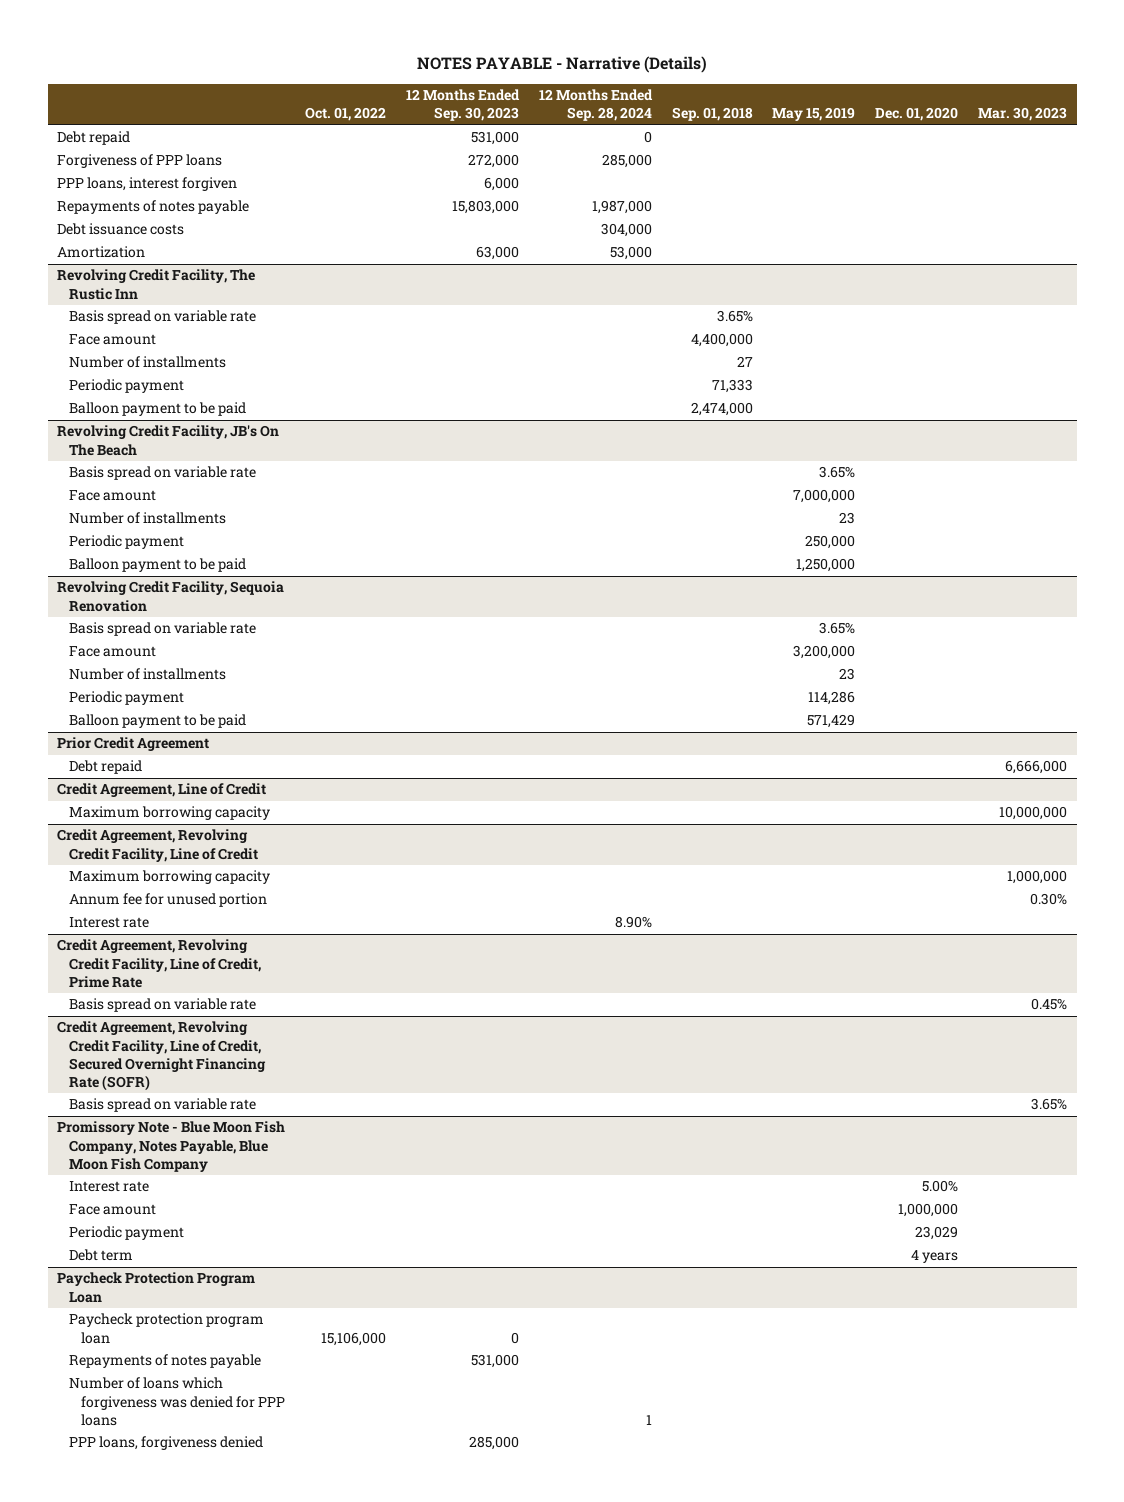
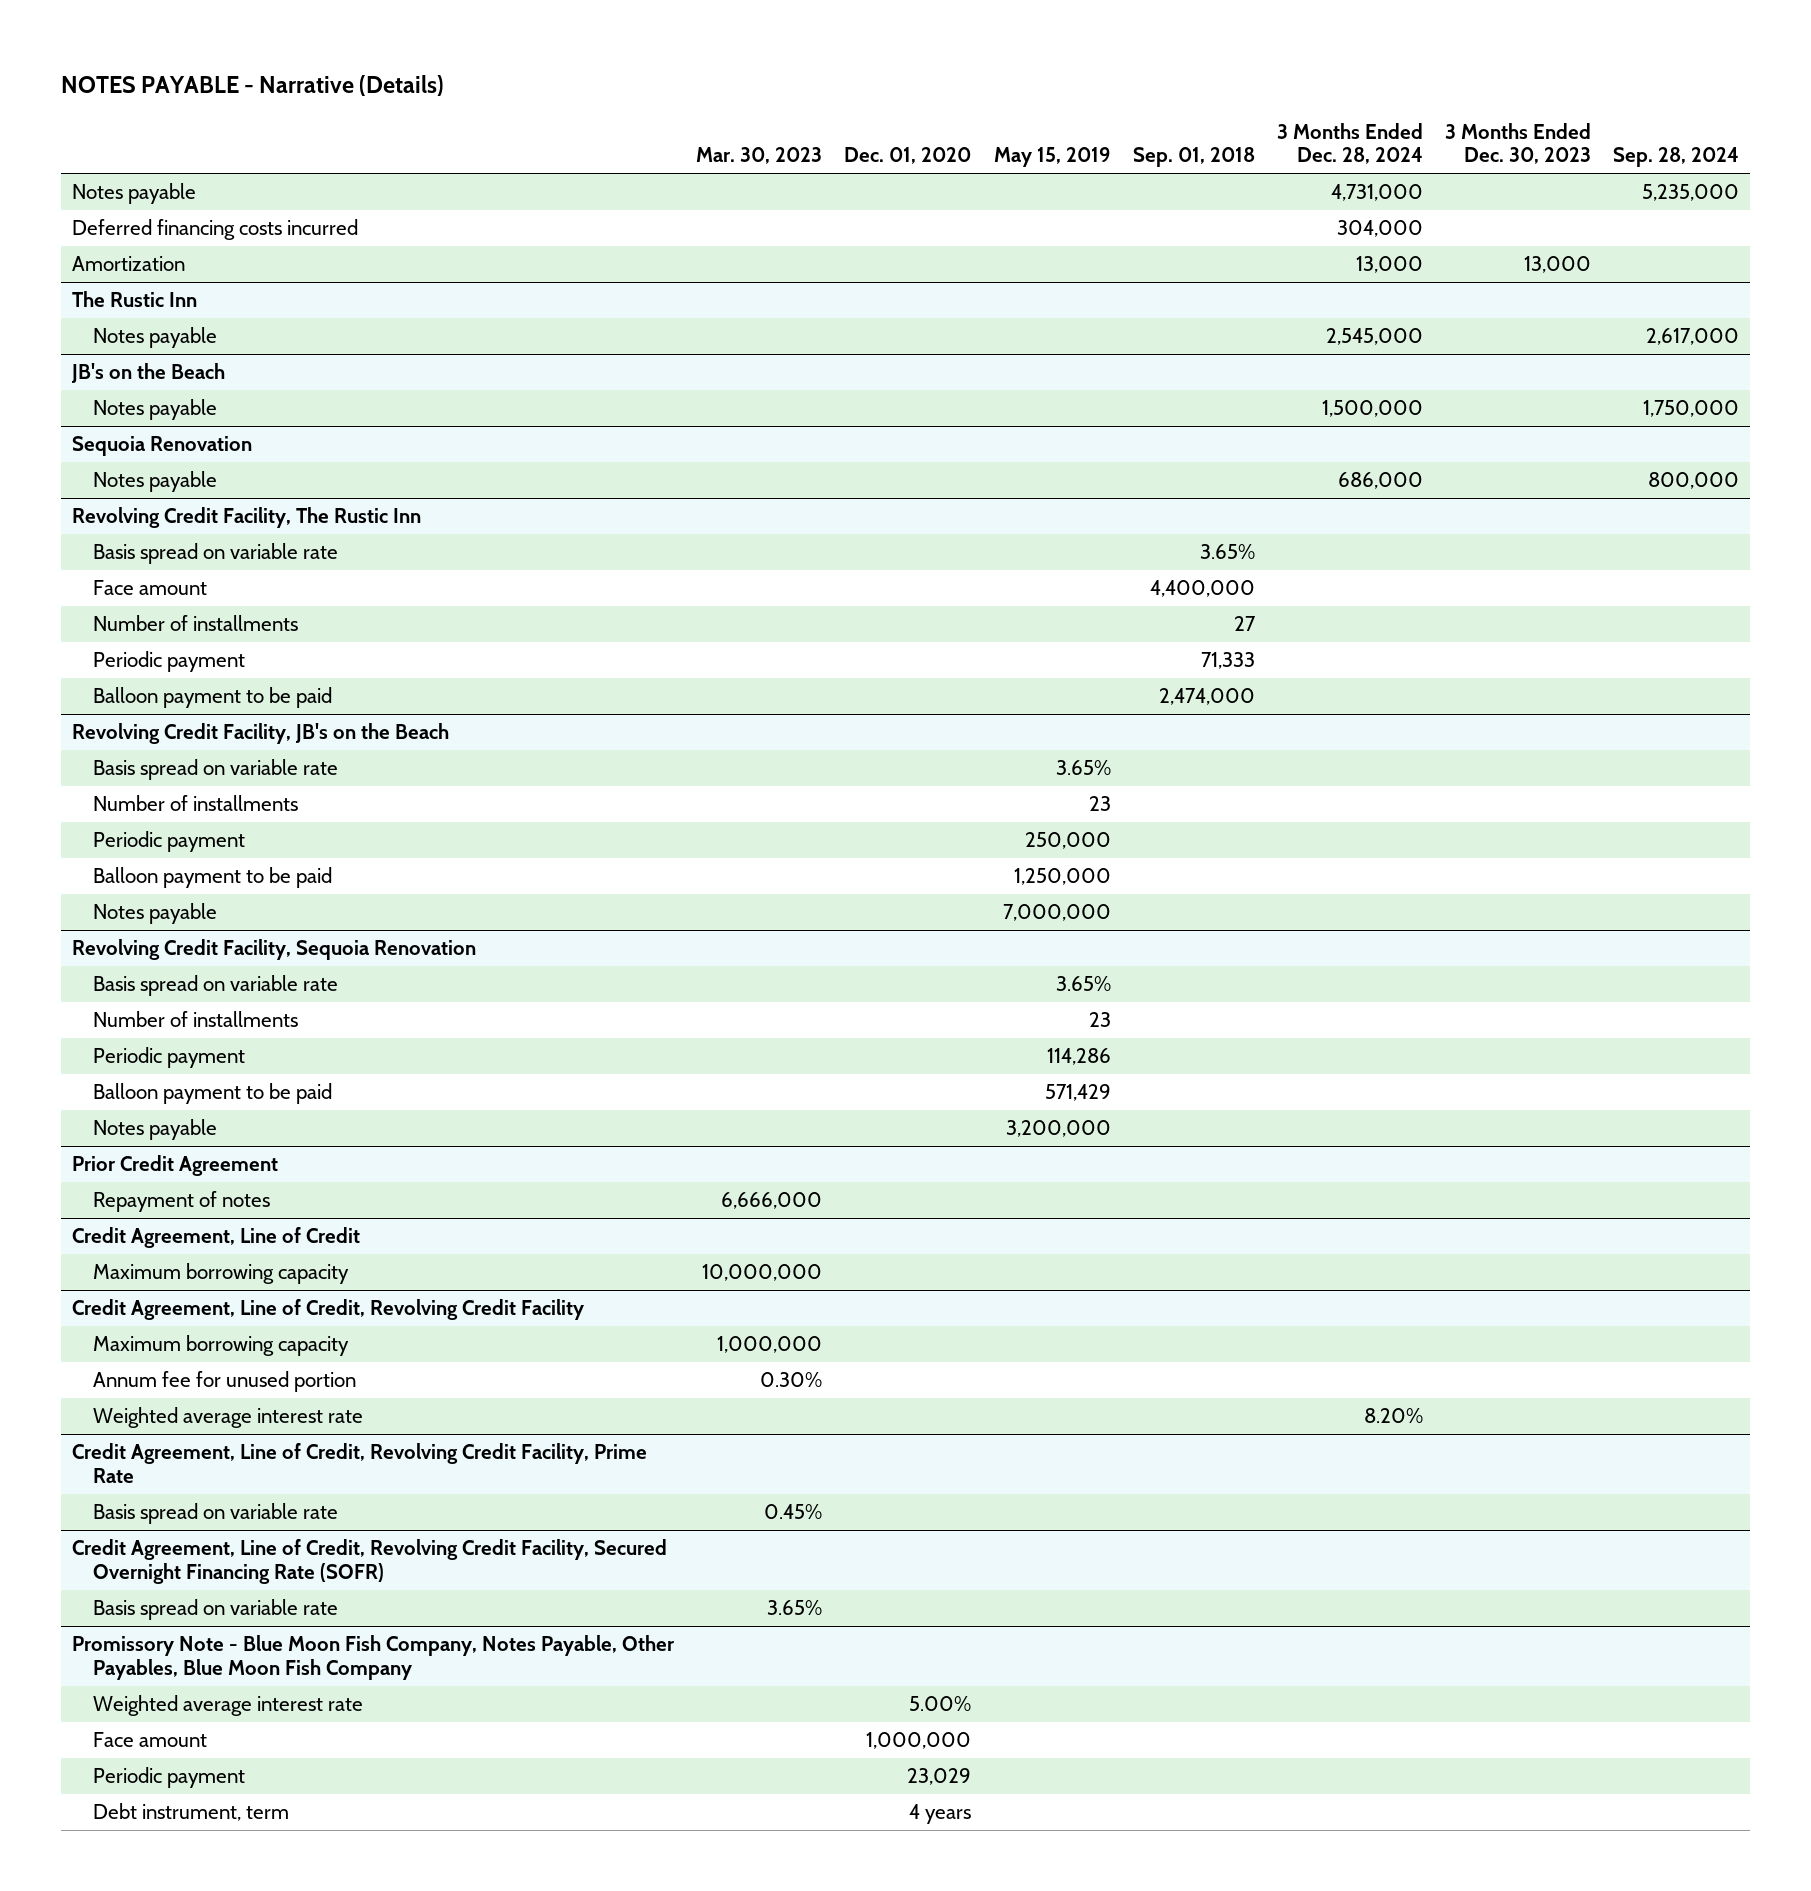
- | Oct. 01, 2022 | 12 Months Ended Sep. 30, 2023 | 12 Months Ended Sep. 28, 2024 | Sep. 01, 2018 | May 15, 2019 | Dec. 01, 2020 | Mar. 30, 2023
+ | Mar. 30, 2023 | Dec. 01, 2020 | May 15, 2019 | Sep. 01, 2018 | 3 Months Ended Dec. 28, 2024 | 3 Months Ended Dec. 30, 2023 | Sep. 28, 2024
- Debt repaid | | 531,000 | 0 | | | |
- Forgiveness of PPP loans | | 272,000 | 285,000 | | | |
- PPP loans, interest forgiven | | 6,000 | | | | |
- Repayments of notes payable | | 15,803,000 | 1,987,000 | | | |
- Debt issuance costs | | | 304,000 | | | |
+ Notes payable | | | | | 4,731,000 | | 5,235,000
+ Deferred financing costs incurred | | | | | 304,000 | |
+ The Rustic Inn
+ Notes payable | | | | | 2,545,000 | | 2,617,000
+ JB's on the Beach
+ Notes payable | | | | | 1,500,000 | | 1,750,000
+ Sequoia Renovation
+ Notes payable | | | | | 686,000 | | 800,000
- Revolving Credit Facility, JB's On The Beach
+ Revolving Credit Facility, JB's on the Beach
- Face amount | | | | | 7,000,000 | |
+ Notes payable | | | 7,000,000 | | | |
@ Revolving Credit Facility, Sequoia Renovation
- Face amount | | | | | 3,200,000 | |
+ Notes payable | | | 3,200,000 | | | |
@ Prior Credit Agreement
- Debt repaid | | | | | | | 6,666,000
+ Repayment of notes | 6,666,000 | | | | | |
- Credit Agreement, Revolving Credit Facility, Line of Credit
+ Credit Agreement, Line of Credit, Revolving Credit Facility
- Interest rate | | | 8.90% | | | |
- Credit Agreement, Revolving Credit Facility, Line of Credit, Prime Rate
+ Weighted average interest rate | | | | | 8.20% | |
+ Credit Agreement, Line of Credit, Revolving Credit Facility, Prime Rate
- Credit Agreement, Revolving Credit Facility, Line of Credit, Secured Overnight Financing Rate (SOFR)
+ Credit Agreement, Line of Credit, Revolving Credit Facility, Secured Overnight Financing Rate (SOFR)
- Promissory Note - Blue Moon Fish Company, Notes Payable, Blue Moon Fish Company
- Interest rate | | | | | | 5.00% |
+ Promissory Note - Blue Moon Fish Company, Notes Payable, Other Payables, Blue Moon Fish Company
+ Weighted average interest rate | | 5.00% | | | | |
- Debt term | | | | | | 4 years |
- Paycheck Protection Program Loan
- Paycheck protection program loan | 15,106,000 | 0 | | | | |
- Repayments of notes payable | | 531,000 | | | | |
- Number of loans which forgiveness was denied for PPP loans | | | 1 | | | |
- PPP loans, forgiveness denied | | 285,000 | | | | |
+ Debt instrument, term | | 4 years | | | | |

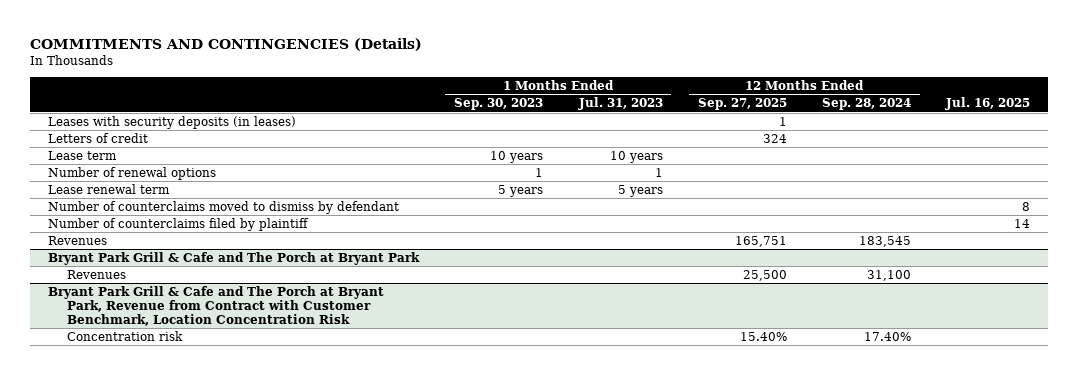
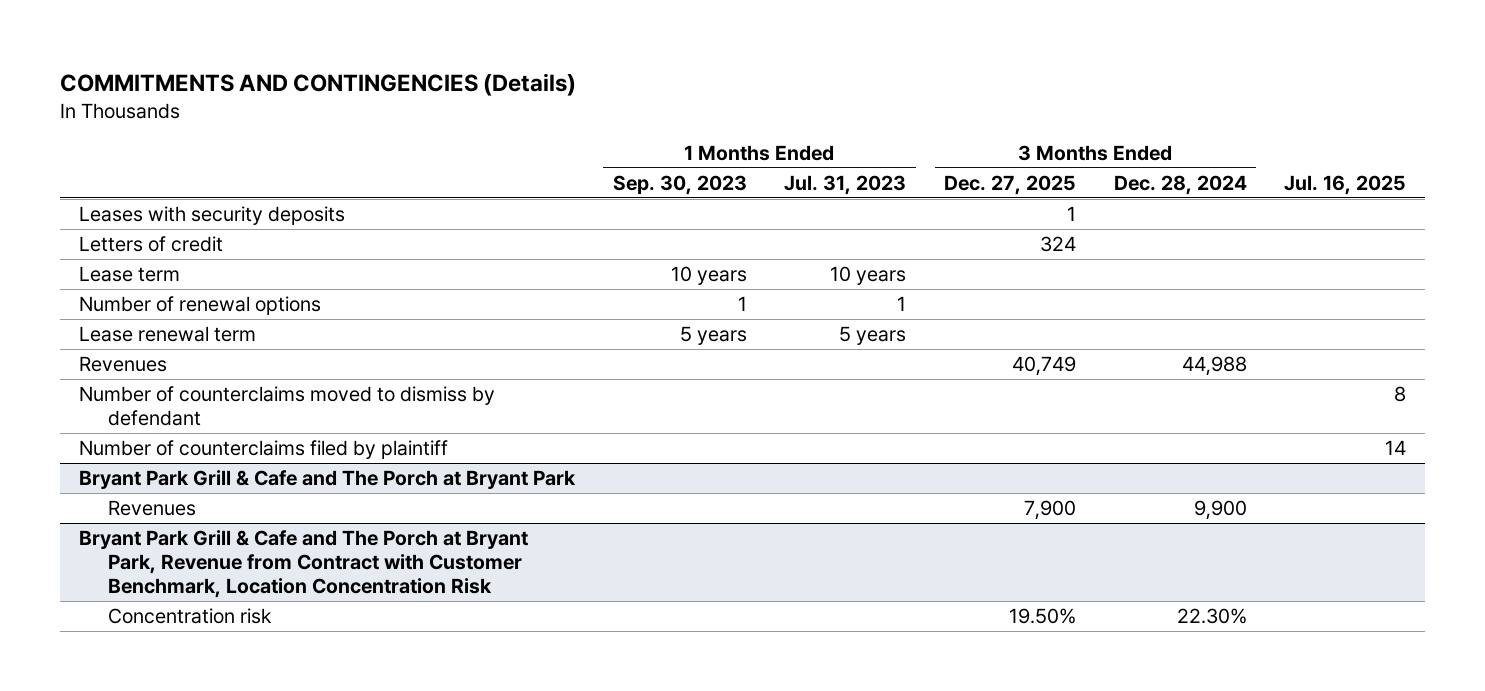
- | 1 Months Ended Sep. 30, 2023 | 1 Months Ended Jul. 31, 2023 | 12 Months Ended Sep. 27, 2025 | 12 Months Ended Sep. 28, 2024 | Jul. 16, 2025
+ | 1 Months Ended Sep. 30, 2023 | 1 Months Ended Jul. 31, 2023 | 3 Months Ended Dec. 27, 2025 | 3 Months Ended Dec. 28, 2024 | Jul. 16, 2025
- Leases with security deposits (in leases) | | | 1 | |
+ Leases with security deposits | | | 1 | |
moved up: Revenues | | | 40,749 | 44,988 |

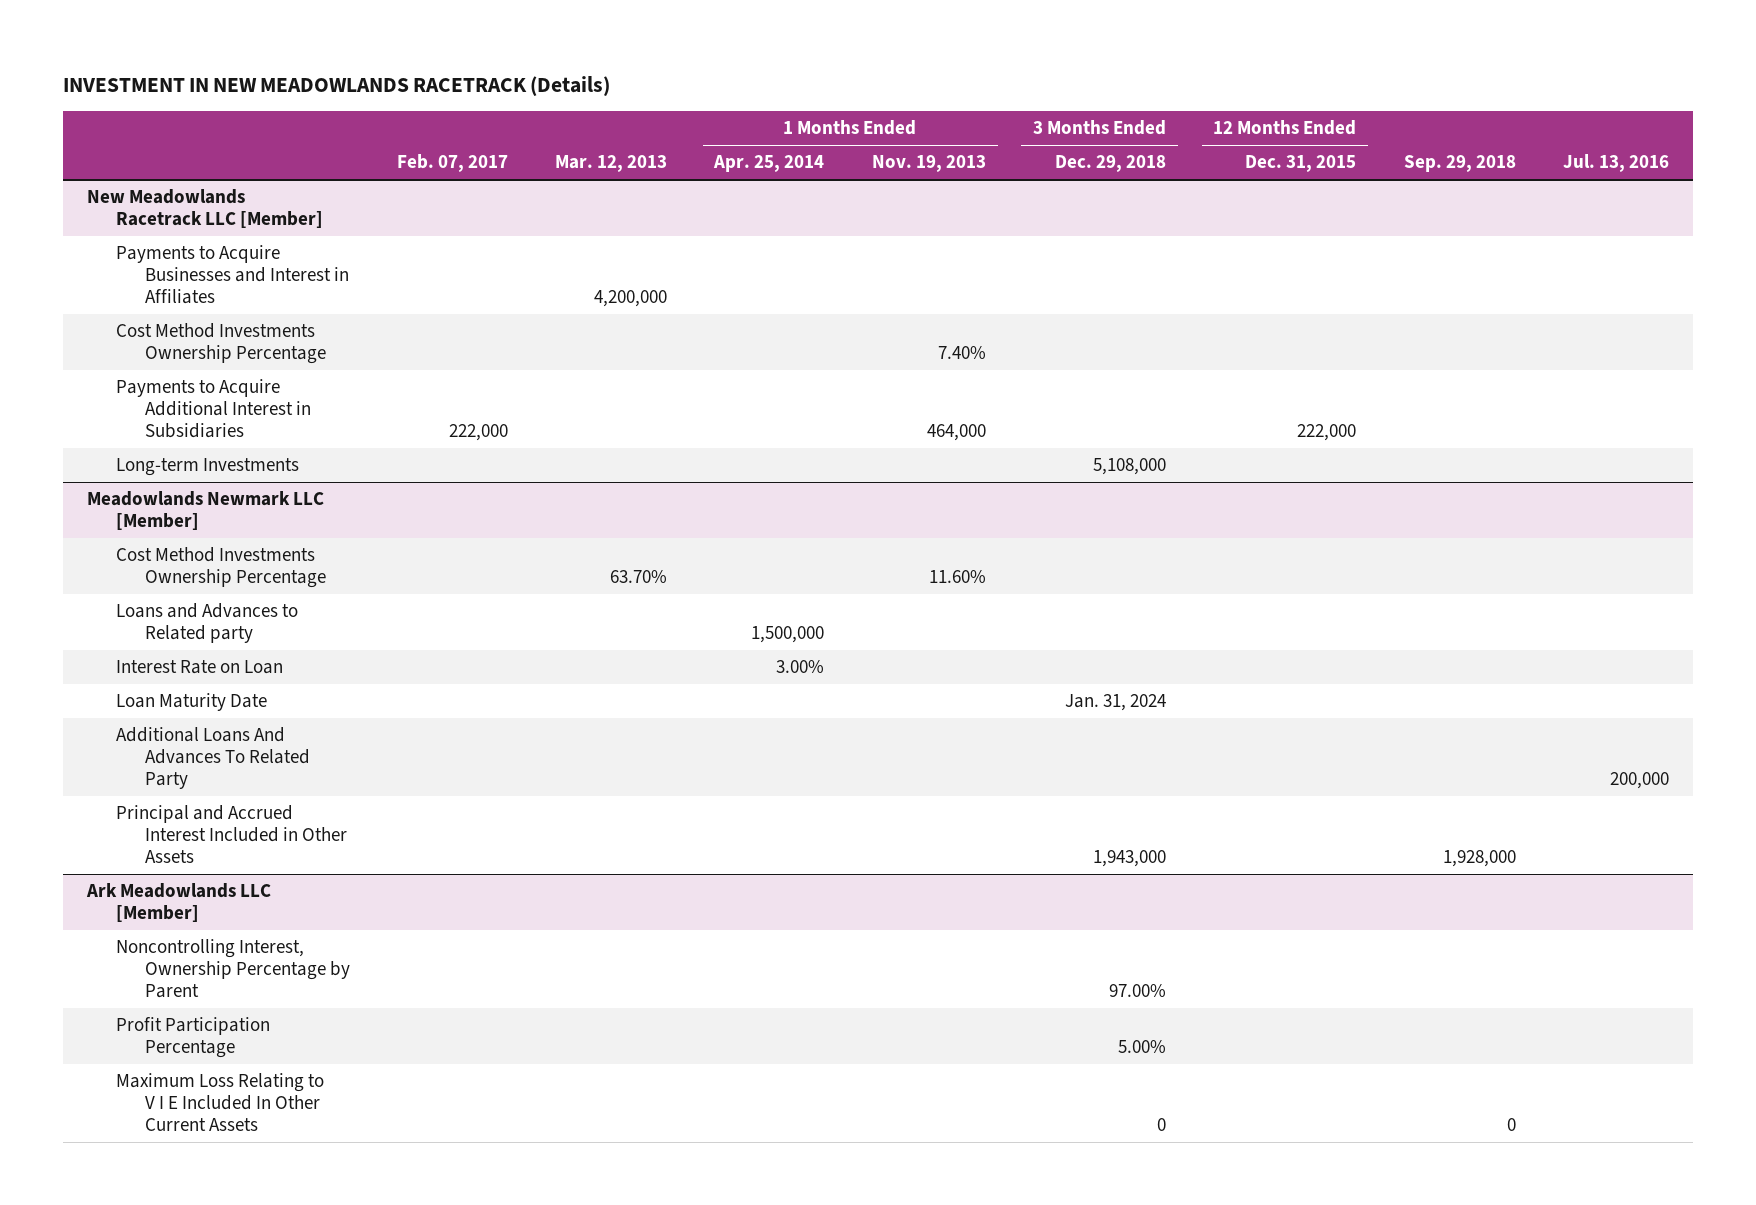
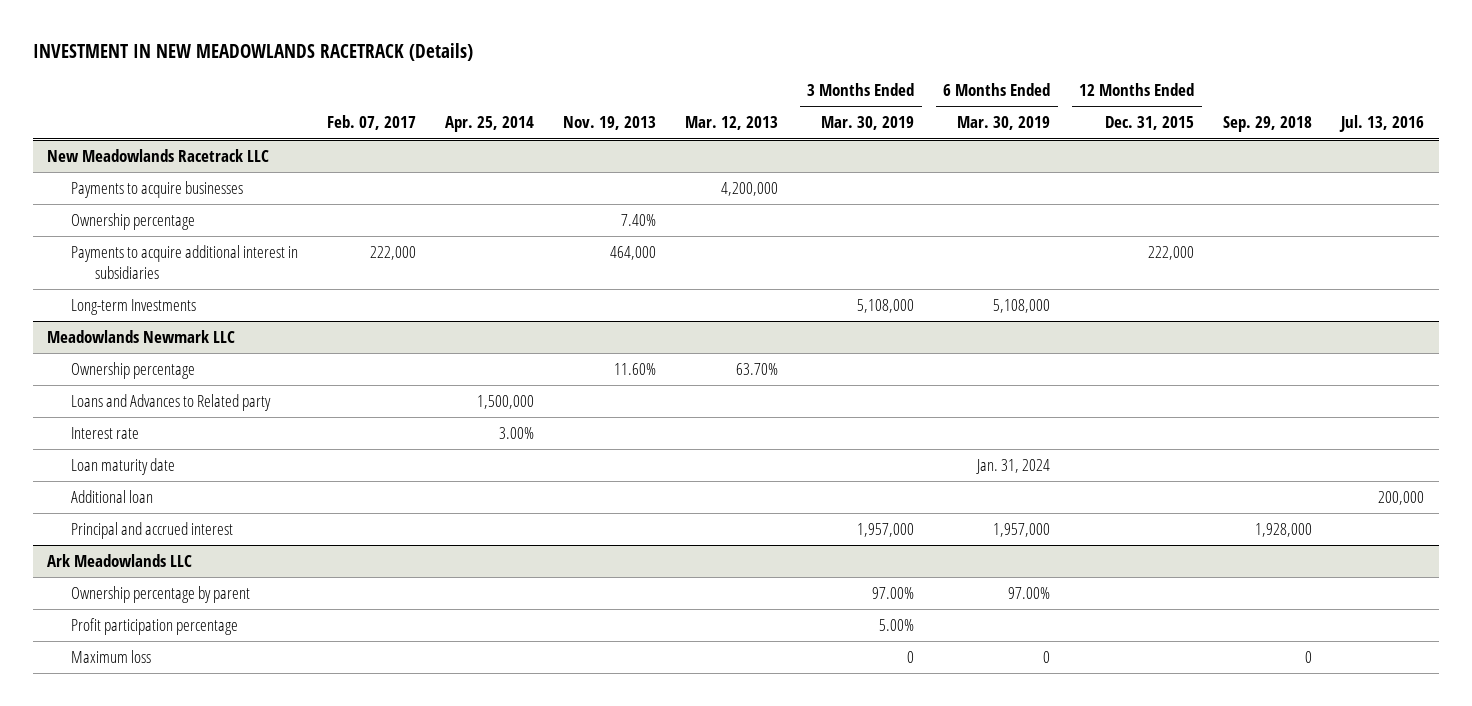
- | Feb. 07, 2017 | Mar. 12, 2013 | 1 Months Ended Apr. 25, 2014 | 1 Months Ended Nov. 19, 2013 | 3 Months Ended Dec. 29, 2018 | 12 Months Ended Dec. 31, 2015 | Sep. 29, 2018 | Jul. 13, 2016
+ | Feb. 07, 2017 | Apr. 25, 2014 | Nov. 19, 2013 | Mar. 12, 2013 | 3 Months Ended Mar. 30, 2019 | 6 Months Ended Mar. 30, 2019 | 12 Months Ended Dec. 31, 2015 | Sep. 29, 2018 | Jul. 13, 2016
- New Meadowlands Racetrack LLC [Member]
- Payments to Acquire Businesses and Interest in Affiliates | | 4,200,000 | | | | | |
- Cost Method Investments Ownership Percentage | | | | 7.40% | | | |
- Payments to Acquire Additional Interest in Subsidiaries | 222,000 | | | 464,000 | | 222,000 | |
+ New Meadowlands Racetrack LLC
+ Payments to acquire businesses | | | | 4,200,000 | | | | |
+ Ownership percentage | | | 7.40% | | | | | |
+ Payments to acquire additional interest in subsidiaries | 222,000 | | 464,000 | | | | 222,000 | |
- Meadowlands Newmark LLC [Member]
- Cost Method Investments Ownership Percentage | | 63.70% | | 11.60% | | | |
+ Meadowlands Newmark LLC
+ Ownership percentage | | | 11.60% | 63.70% | | | | |
- Interest Rate on Loan | | | 3.00% | | | | |
- Loan Maturity Date | | | | | Jan. 31, 2024 | | |
- Additional Loans And Advances To Related Party | | | | | | | | 200,000
- Principal and Accrued Interest Included in Other Assets | | | | | 1,943,000 | | 1,928,000 |
- Ark Meadowlands LLC [Member]
- Noncontrolling Interest, Ownership Percentage by Parent | | | | | 97.00% | | |
- Profit Participation Percentage | | | | | 5.00% | | |
- Maximum Loss Relating to V I E Included In Other Current Assets | | | | | 0 | | 0 |
+ Interest rate | | 3.00% | | | | | | |
+ Loan maturity date | | | | | | Jan. 31, 2024 | | |
+ Additional loan | | | | | | | | | 200,000
+ Principal and accrued interest | | | | | 1,957,000 | 1,957,000 | | 1,928,000 |
+ Ark Meadowlands LLC
+ Ownership percentage by parent | | | | | 97.00% | 97.00% | | |
+ Profit participation percentage | | | | | 5.00% | | | |
+ Maximum loss | | | | | 0 | 0 | | 0 |

